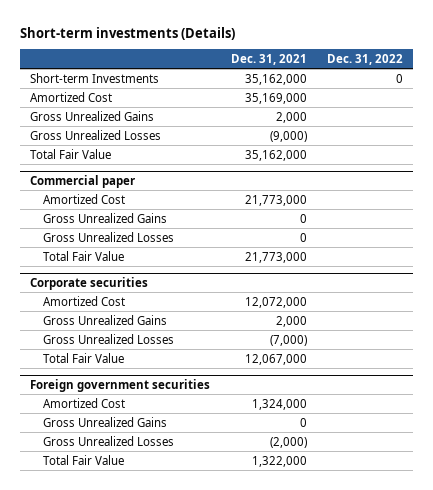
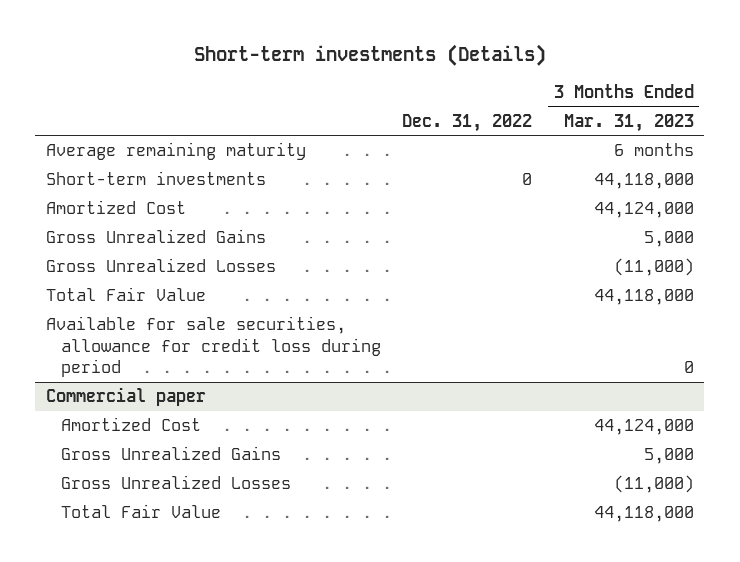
- | Dec. 31, 2021 | Dec. 31, 2022
+ | Dec. 31, 2022 | 3 Months Ended Mar. 31, 2023
- Short-term Investments | 35,162,000 | 0
+ Average remaining maturity | | 6 months
+ Short-term investments | 0 | 44,118,000
+ Available for sale securities, allowance for credit loss during period | | 0
- Corporate securities
- Amortized Cost | 12,072,000 |
- Gross Unrealized Gains | 2,000 |
- Gross Unrealized Losses | (7,000) |
- Total Fair Value | 12,067,000 |
- Foreign government securities
- Amortized Cost | 1,324,000 |
- Gross Unrealized Gains | 0 |
- Gross Unrealized Losses | (2,000) |
- Total Fair Value | 1,322,000 |

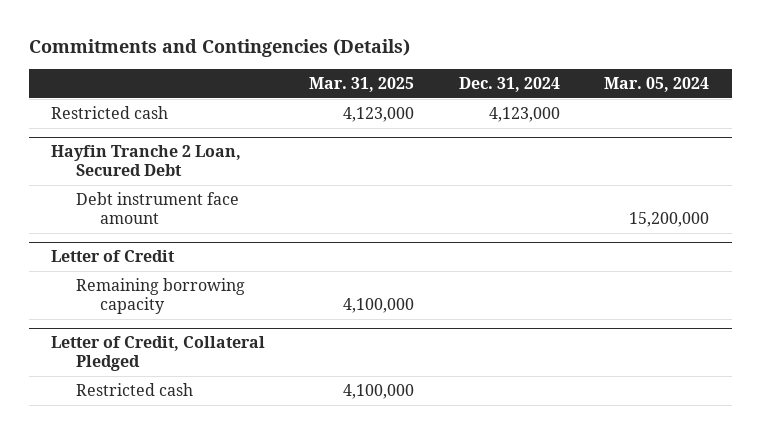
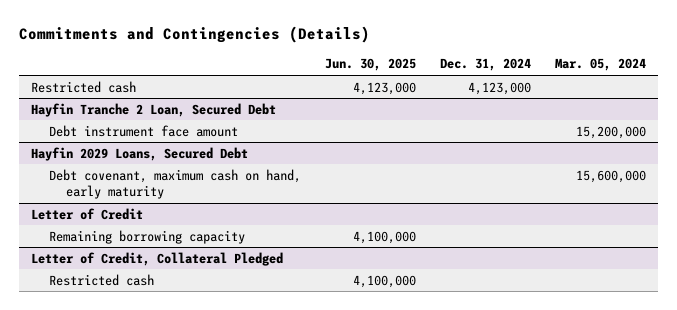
- | Mar. 31, 2025 | Dec. 31, 2024 | Mar. 05, 2024
+ | Jun. 30, 2025 | Dec. 31, 2024 | Mar. 05, 2024
+ Hayfin 2029 Loans, Secured Debt
+ Debt covenant, maximum cash on hand, early maturity | | | 15,600,000

